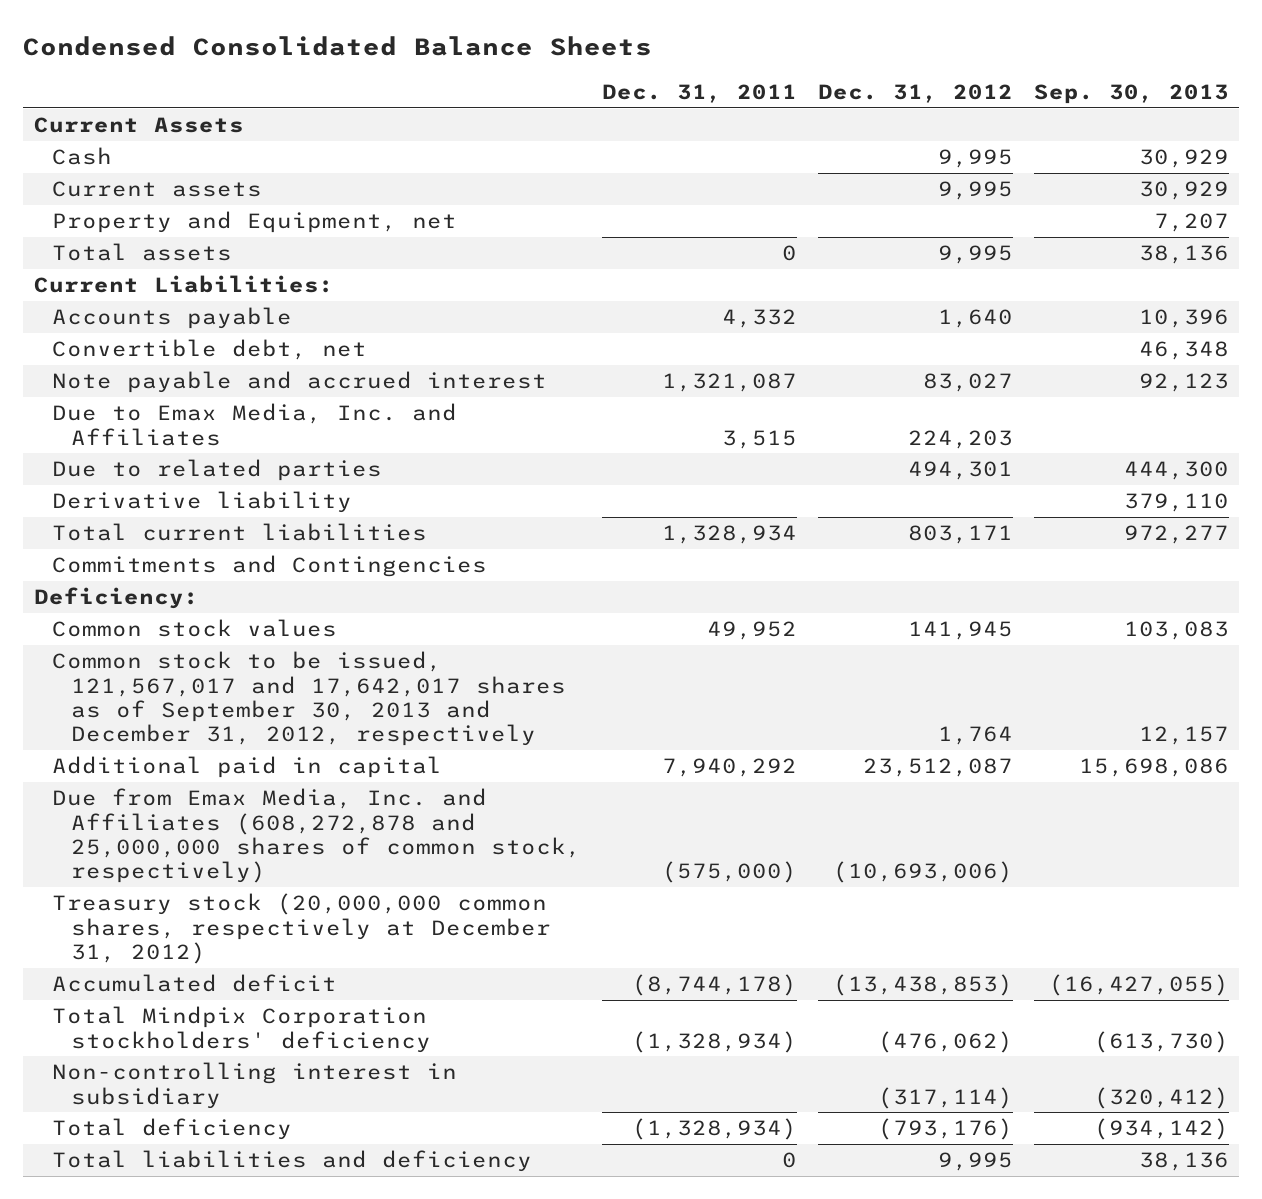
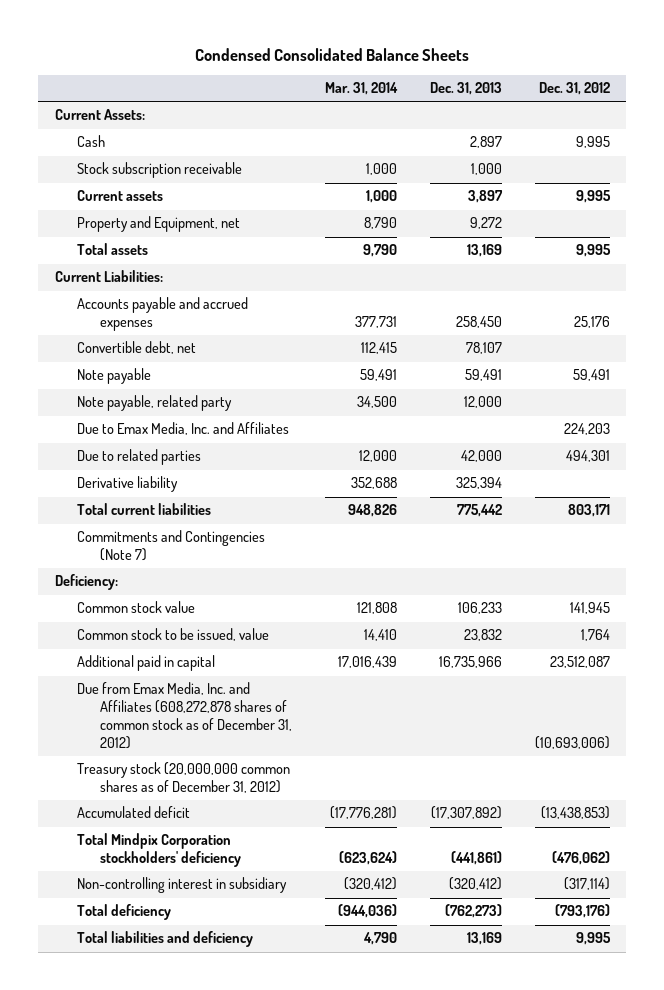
- | Dec. 31, 2011 | Dec. 31, 2012 | Sep. 30, 2013
+ | Mar. 31, 2014 | Dec. 31, 2013 | Dec. 31, 2012
- Current Assets
+ Current Assets:
+ Stock subscription receivable | 1,000 | 1,000 |
- Accounts payable | 4,332 | 1,640 | 10,396
+ Accounts payable and accrued expenses | 377,731 | 258,450 | 25,176
- Note payable and accrued interest | 1,321,087 | 83,027 | 92,123
+ Note payable | 59,491 | 59,491 | 59,491
+ Note payable, related party | 34,500 | 12,000 |
- Commitments and Contingencies
+ Commitments and Contingencies (Note 7)
- Common stock values | 49,952 | 141,945 | 103,083
- Common stock to be issued, 121,567,017 and 17,642,017 shares as of September 30, 2013 and December 31, 2012, respectively | | 1,764 | 12,157
+ Common stock value | 121,808 | 106,233 | 141,945
+ Common stock to be issued, value | 14,410 | 23,832 | 1,764
- Due from Emax Media, Inc. and Affiliates (608,272,878 and 25,000,000 shares of common stock, respectively) | (575,000) | (10,693,006) |
- Treasury stock (20,000,000 common shares, respectively at December 31, 2012)
+ Due from Emax Media, Inc. and Affiliates (608,272,878 shares of common stock as of December 31, 2012) | | | (10,693,006)
+ Treasury stock (20,000,000 common shares as of December 31, 2012)

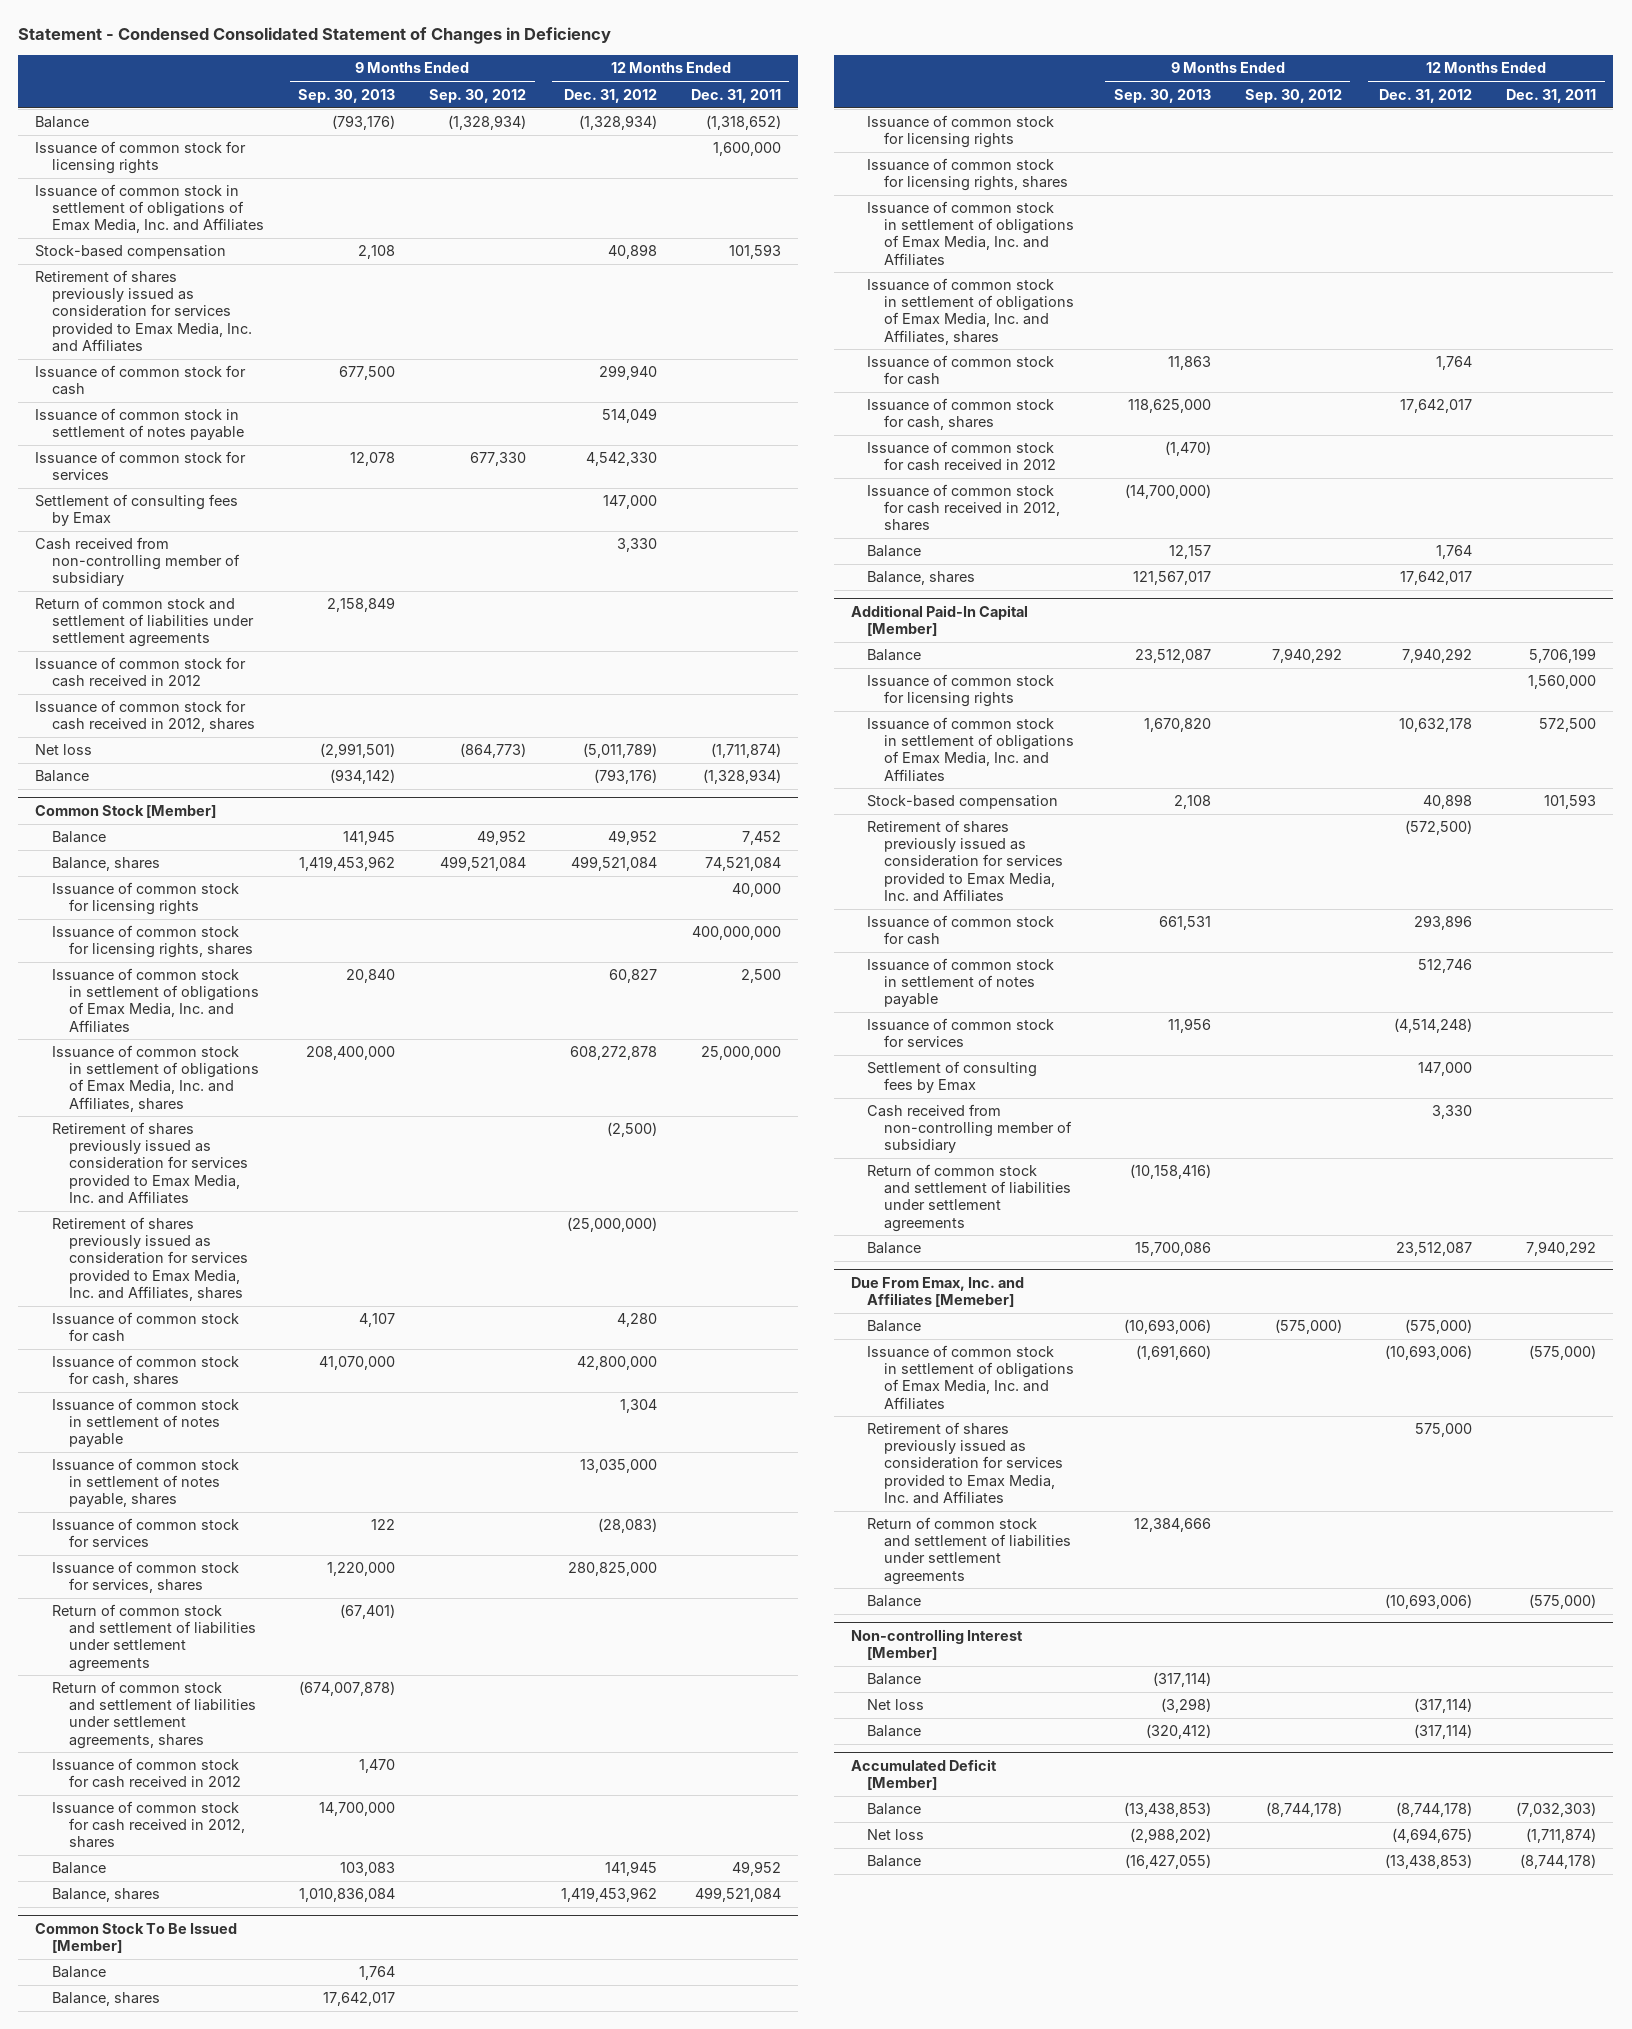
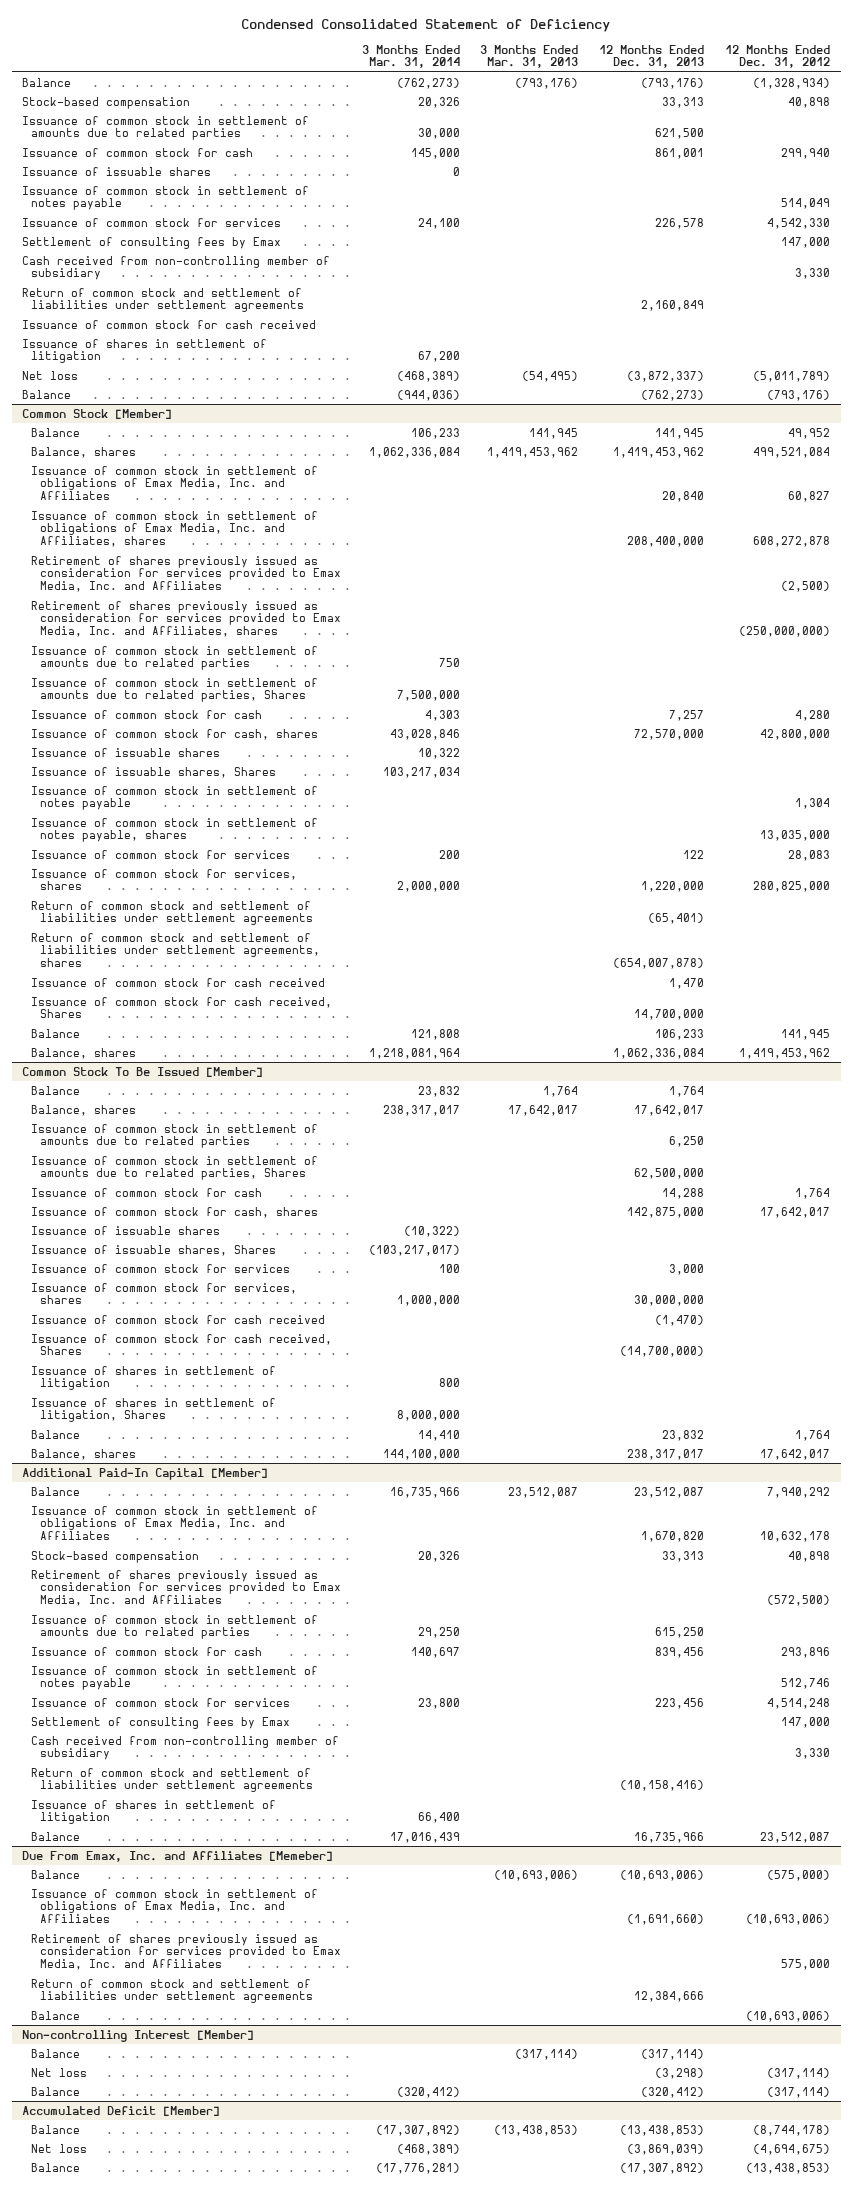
- Statement - Condensed Consolidated Statement of Changes in Deficiency
+ Condensed Consolidated Statement of Deficiency
- | 9 Months Ended Sep. 30, 2013 | 9 Months Ended Sep. 30, 2012 | 12 Months Ended Dec. 31, 2012 | 12 Months Ended Dec. 31, 2011
+ | 3 Months Ended Mar. 31, 2014 | 3 Months Ended Mar. 31, 2013 | 12 Months Ended Dec. 31, 2013 | 12 Months Ended Dec. 31, 2012
- Issuance of common stock for licensing rights | | | | 1,600,000
- Issuance of common stock in settlement of obligations of Emax Media, Inc. and Affiliates
- Retirement of shares previously issued as consideration for services provided to Emax Media, Inc. and Affiliates
+ Issuance of common stock in settlement of amounts due to related parties | 30,000 | | 621,500 |
+ Issuance of issuable shares | 0 | | |
- Issuance of common stock for cash received in 2012
- Issuance of common stock for cash received in 2012, shares
+ Issuance of common stock for cash received
+ Issuance of shares in settlement of litigation | 67,200 | | |
@ Common Stock [Member]
- Issuance of common stock for licensing rights | | | | 40,000
- Issuance of common stock for licensing rights, shares | | | | 400,000,000
- Retirement of shares previously issued as consideration for services provided to Emax Media, Inc. and Affiliates, shares | | | (25,000,000) |
+ Retirement of shares previously issued as consideration for services provided to Emax Media, Inc. and Affiliates, shares | | | | (250,000,000)
+ Issuance of common stock in settlement of amounts due to related parties | 750 | | |
+ Issuance of common stock in settlement of amounts due to related parties, Shares | 7,500,000 | | |
+ Issuance of issuable shares | 10,322 | | |
+ Issuance of issuable shares, Shares | 103,217,034 | | |
- Issuance of common stock for services | 122 | | (28,083) |
+ Issuance of common stock for services | 200 | | 122 | 28,083
- Issuance of common stock for cash received in 2012 | 1,470 | | |
- Issuance of common stock for cash received in 2012, shares | 14,700,000 | | |
+ Issuance of common stock for cash received | | | 1,470 |
+ Issuance of common stock for cash received, Shares | | | 14,700,000 |
@ Common Stock To Be Issued [Member]
- Issuance of common stock for licensing rights
- Issuance of common stock for licensing rights, shares
- Issuance of common stock in settlement of obligations of Emax Media, Inc. and Affiliates
- Issuance of common stock in settlement of obligations of Emax Media, Inc. and Affiliates, shares
+ Issuance of common stock in settlement of amounts due to related parties | | | 6,250 |
+ Issuance of common stock in settlement of amounts due to related parties, Shares | | | 62,500,000 |
- Issuance of common stock for cash received in 2012 | (1,470) | | |
- Issuance of common stock for cash received in 2012, shares | (14,700,000) | | |
+ Issuance of issuable shares | (10,322) | | |
+ Issuance of issuable shares, Shares | (103,217,017) | | |
+ Issuance of common stock for services | 100 | | 3,000 |
+ Issuance of common stock for services, shares | 1,000,000 | | 30,000,000 |
+ Issuance of common stock for cash received | | | (1,470) |
+ Issuance of common stock for cash received, Shares | | | (14,700,000) |
+ Issuance of shares in settlement of litigation | 800 | | |
+ Issuance of shares in settlement of litigation, Shares | 8,000,000 | | |
@ Additional Paid-In Capital [Member]
- Issuance of common stock for licensing rights | | | | 1,560,000
+ Issuance of common stock in settlement of amounts due to related parties | 29,250 | | 615,250 |
- Issuance of common stock for services | 11,956 | | (4,514,248) |
+ Issuance of common stock for services | 23,800 | | 223,456 | 4,514,248
+ Issuance of shares in settlement of litigation | 66,400 | | |

